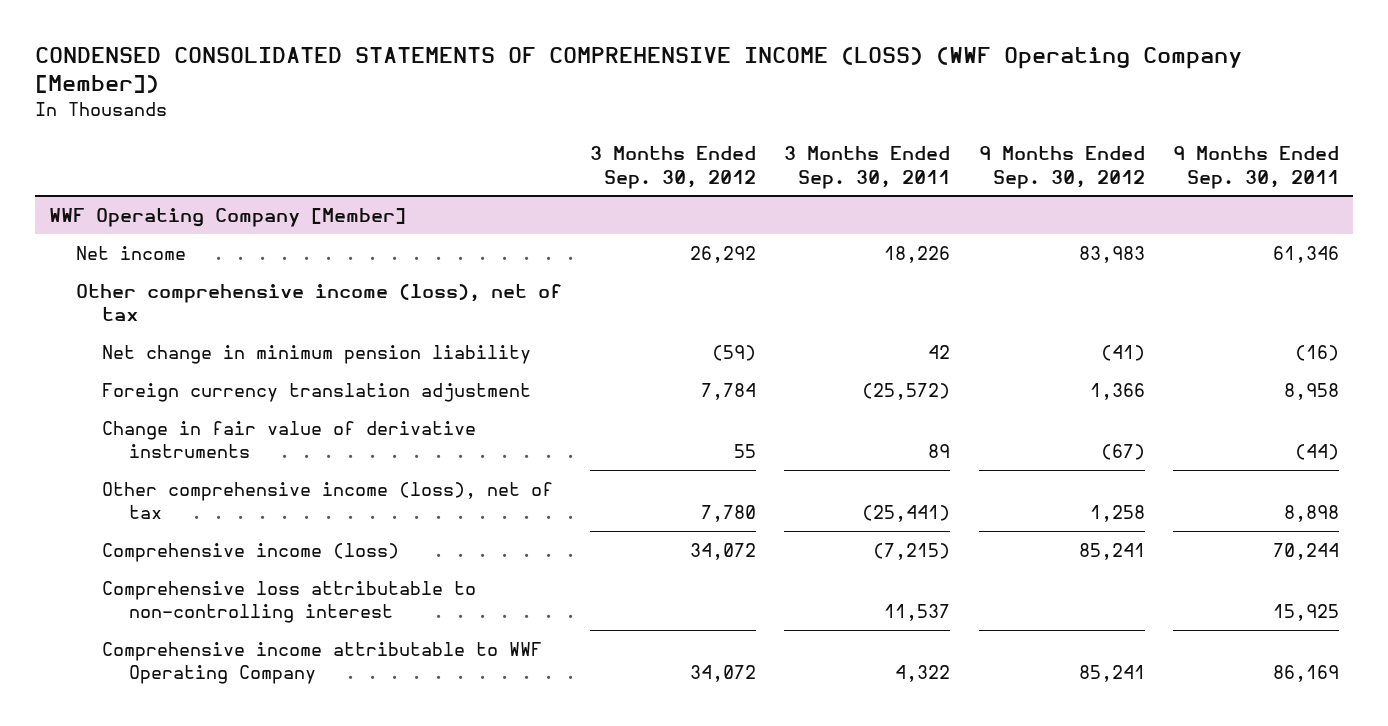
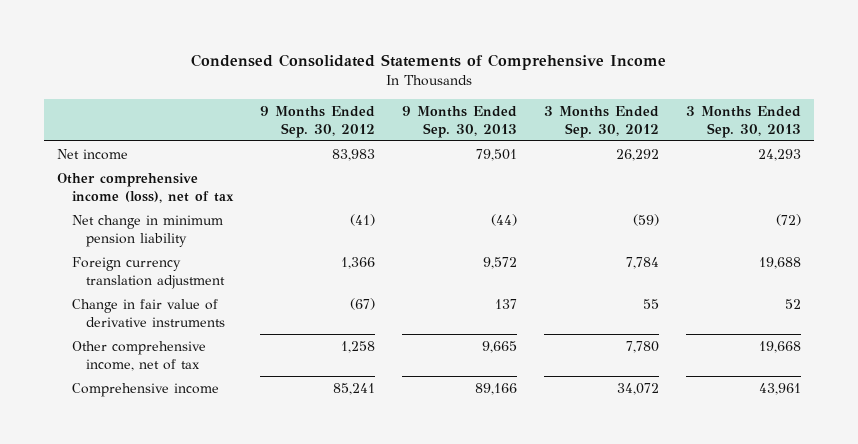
- CONDENSED CONSOLIDATED STATEMENTS OF COMPREHENSIVE INCOME (LOSS) (WWF Operating Company [Member])
+ Condensed Consolidated Statements of Comprehensive Income
- | 3 Months Ended Sep. 30, 2012 | 3 Months Ended Sep. 30, 2011 | 9 Months Ended Sep. 30, 2012 | 9 Months Ended Sep. 30, 2011
+ | 9 Months Ended Sep. 30, 2012 | 9 Months Ended Sep. 30, 2013 | 3 Months Ended Sep. 30, 2012 | 3 Months Ended Sep. 30, 2013
- WWF Operating Company [Member]
- Other comprehensive income (loss), net of tax | 7,780 | (25,441) | 1,258 | 8,898
- Comprehensive income (loss) | 34,072 | (7,215) | 85,241 | 70,244
- Comprehensive loss attributable to non-controlling interest | | 11,537 | | 15,925
- Comprehensive income attributable to WWF Operating Company | 34,072 | 4,322 | 85,241 | 86,169
+ Other comprehensive income, net of tax | 1,258 | 9,665 | 7,780 | 19,668
+ Comprehensive income | 85,241 | 89,166 | 34,072 | 43,961

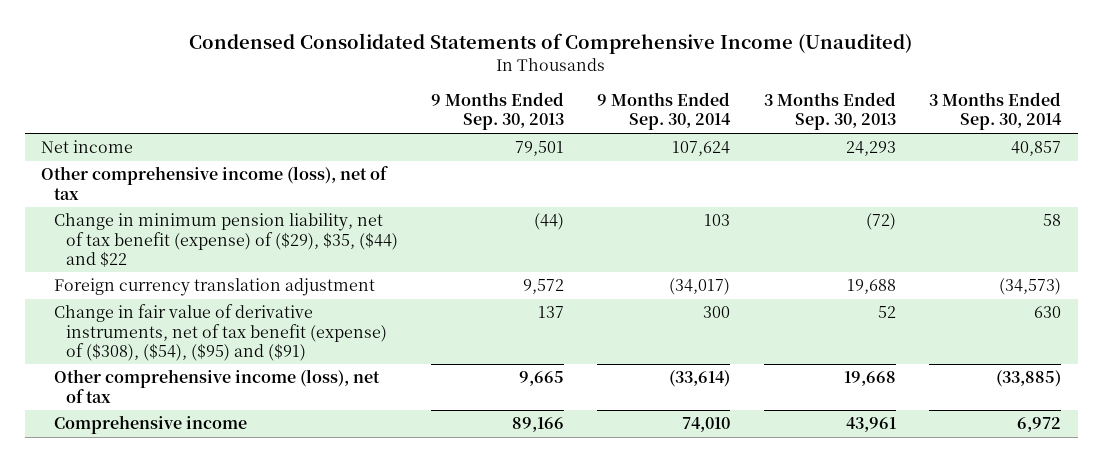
- Condensed Consolidated Statements of Comprehensive Income
+ Condensed Consolidated Statements of Comprehensive Income (Unaudited)
- | 9 Months Ended Sep. 30, 2012 | 9 Months Ended Sep. 30, 2013 | 3 Months Ended Sep. 30, 2012 | 3 Months Ended Sep. 30, 2013
+ | 9 Months Ended Sep. 30, 2013 | 9 Months Ended Sep. 30, 2014 | 3 Months Ended Sep. 30, 2013 | 3 Months Ended Sep. 30, 2014
- Net change in minimum pension liability | (41) | (44) | (59) | (72)
+ Change in minimum pension liability, net of tax benefit (expense) of ($29), $35, ($44) and $22 | (44) | 103 | (72) | 58
- Change in fair value of derivative instruments | (67) | 137 | 55 | 52
- Other comprehensive income, net of tax | 1,258 | 9,665 | 7,780 | 19,668
+ Change in fair value of derivative instruments, net of tax benefit (expense) of ($308), ($54), ($95) and ($91) | 137 | 300 | 52 | 630
+ Other comprehensive income (loss), net of tax | 9,665 | (33,614) | 19,668 | (33,885)

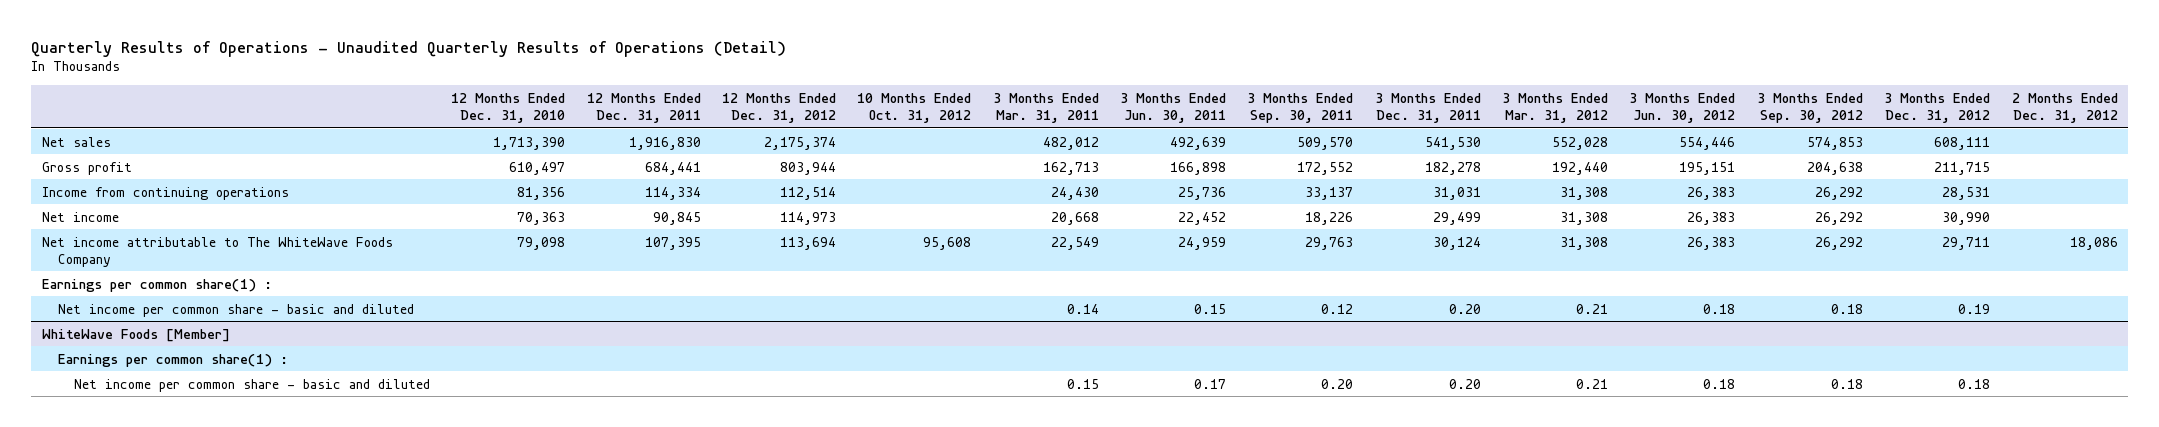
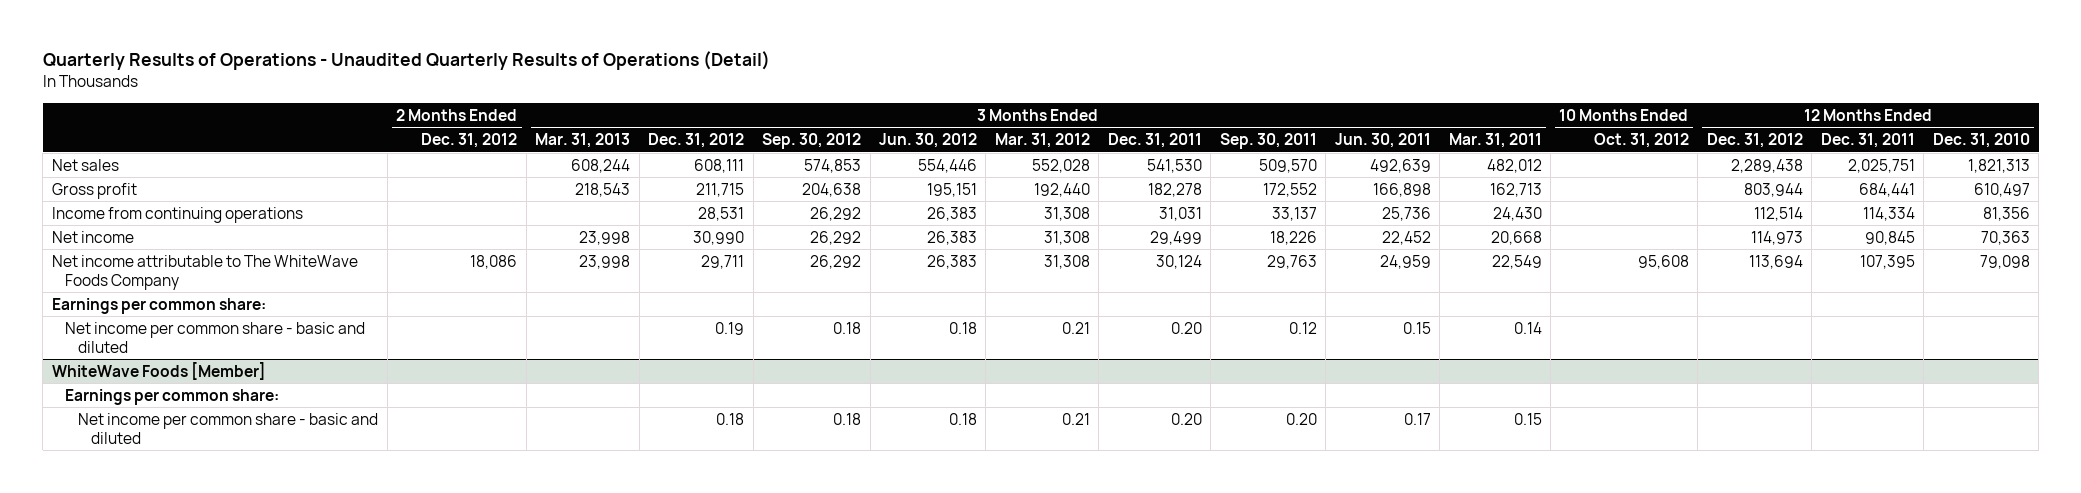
- | 12 Months Ended Dec. 31, 2010 | 12 Months Ended Dec. 31, 2011 | 12 Months Ended Dec. 31, 2012 | 10 Months Ended Oct. 31, 2012 | 3 Months Ended Mar. 31, 2011 | 3 Months Ended Jun. 30, 2011 | 3 Months Ended Sep. 30, 2011 | 3 Months Ended Dec. 31, 2011 | 3 Months Ended Mar. 31, 2012 | 3 Months Ended Jun. 30, 2012 | 3 Months Ended Sep. 30, 2012 | 3 Months Ended Dec. 31, 2012 | 2 Months Ended Dec. 31, 2012
+ | 2 Months Ended Dec. 31, 2012 | 3 Months Ended Mar. 31, 2013 | 3 Months Ended Dec. 31, 2012 | 3 Months Ended Sep. 30, 2012 | 3 Months Ended Jun. 30, 2012 | 3 Months Ended Mar. 31, 2012 | 3 Months Ended Dec. 31, 2011 | 3 Months Ended Sep. 30, 2011 | 3 Months Ended Jun. 30, 2011 | 3 Months Ended Mar. 31, 2011 | 10 Months Ended Oct. 31, 2012 | 12 Months Ended Dec. 31, 2012 | 12 Months Ended Dec. 31, 2011 | 12 Months Ended Dec. 31, 2010
- Net sales | 1,713,390 | 1,916,830 | 2,175,374 | | 482,012 | 492,639 | 509,570 | 541,530 | 552,028 | 554,446 | 574,853 | 608,111 |
+ Net sales | | 608,244 | 608,111 | 574,853 | 554,446 | 552,028 | 541,530 | 509,570 | 492,639 | 482,012 | | 2,289,438 | 2,025,751 | 1,821,313
- Earnings per common share(1) :
+ Earnings per common share:
@ WhiteWave Foods [Member]
- Earnings per common share(1) :
+ Earnings per common share:

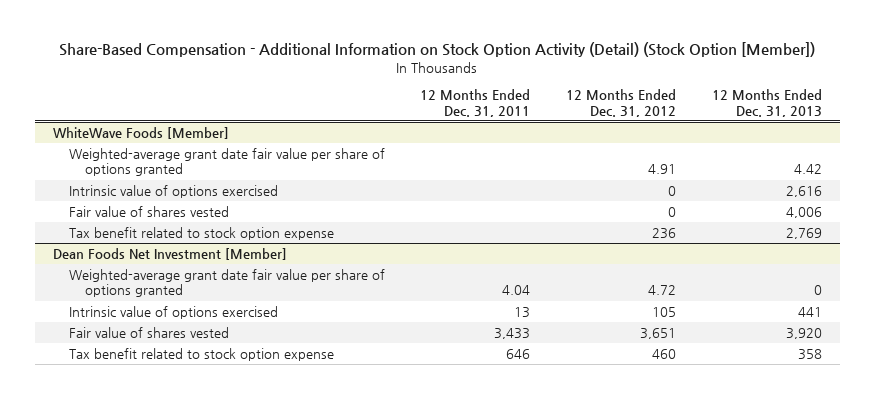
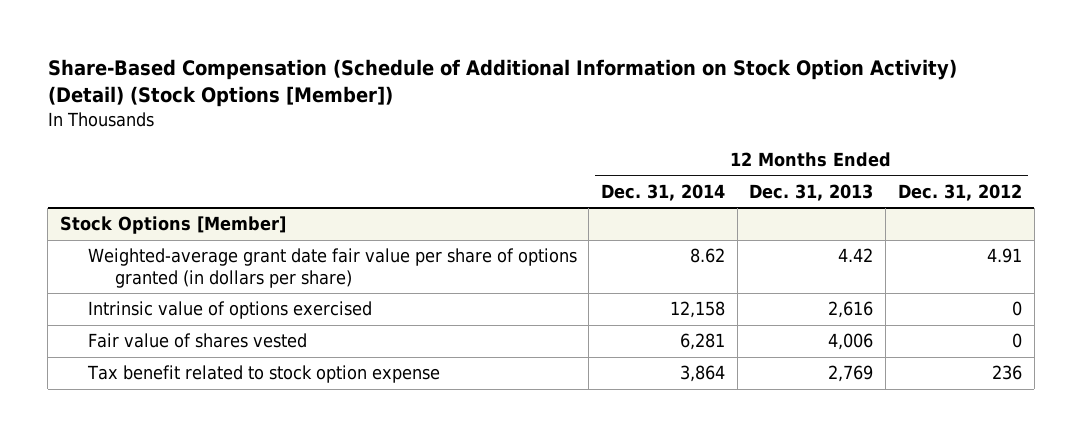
- Share-Based Compensation - Additional Information on Stock Option Activity (Detail) (Stock Option [Member])
+ Share-Based Compensation (Schedule of Additional Information on Stock Option Activity) (Detail) (Stock Options [Member])
- | 12 Months Ended Dec. 31, 2011 | 12 Months Ended Dec. 31, 2012 | 12 Months Ended Dec. 31, 2013
+ | 12 Months Ended Dec. 31, 2014 | 12 Months Ended Dec. 31, 2013 | 12 Months Ended Dec. 31, 2012
- WhiteWave Foods [Member]
- Weighted-average grant date fair value per share of options granted | | 4.91 | 4.42
+ Stock Options [Member]
+ Weighted-average grant date fair value per share of options granted (in dollars per share) | 8.62 | 4.42 | 4.91
- Dean Foods Net Investment [Member]
- Weighted-average grant date fair value per share of options granted | 4.04 | 4.72 | 0
- Intrinsic value of options exercised | 13 | 105 | 441
- Fair value of shares vested | 3,433 | 3,651 | 3,920
- Tax benefit related to stock option expense | 646 | 460 | 358

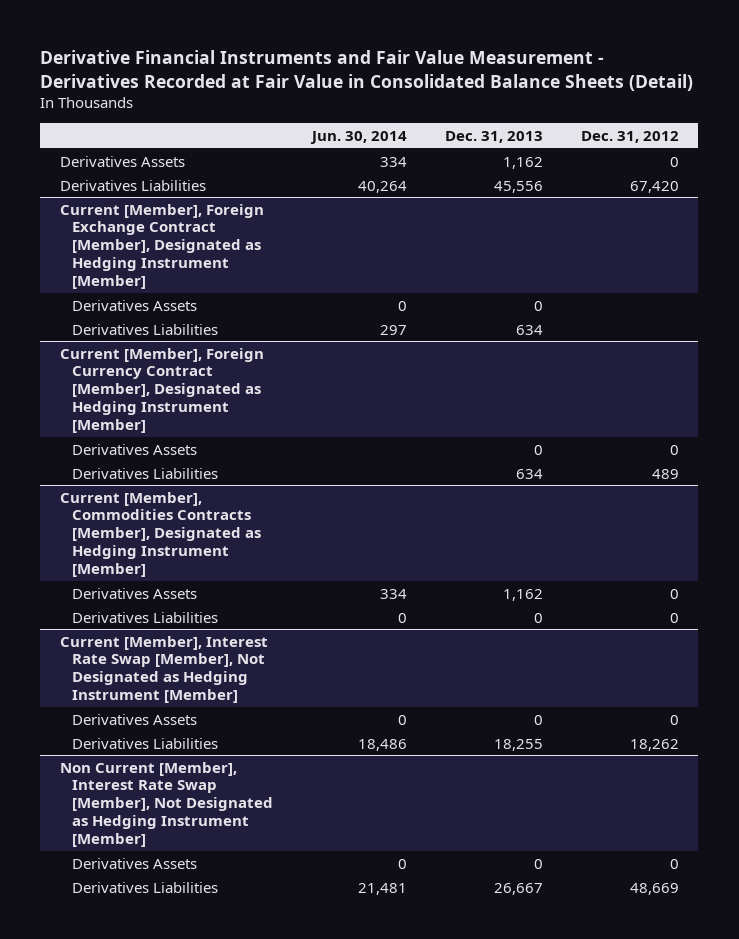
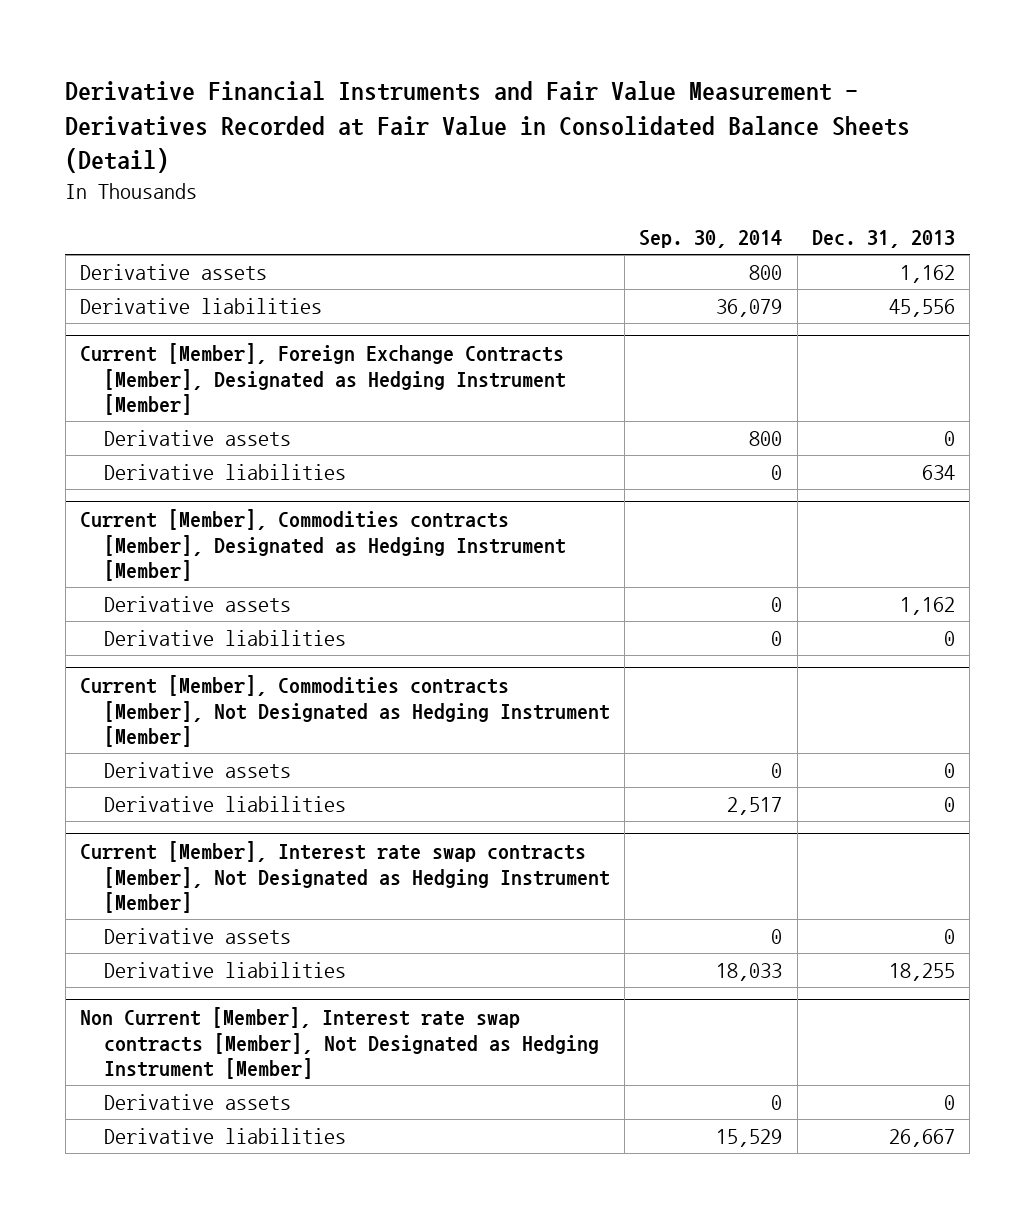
- | Jun. 30, 2014 | Dec. 31, 2013 | Dec. 31, 2012
+ | Sep. 30, 2014 | Dec. 31, 2013
- Derivatives Assets | 334 | 1,162 | 0
- Derivatives Liabilities | 40,264 | 45,556 | 67,420
- Current [Member], Foreign Exchange Contract [Member], Designated as Hedging Instrument [Member]
- Derivatives Assets | 0 | 0 |
- Derivatives Liabilities | 297 | 634 |
- Current [Member], Foreign Currency Contract [Member], Designated as Hedging Instrument [Member]
- Derivatives Assets | | 0 | 0
- Derivatives Liabilities | | 634 | 489
- Current [Member], Commodities Contracts [Member], Designated as Hedging Instrument [Member]
- Derivatives Assets | 334 | 1,162 | 0
- Derivatives Liabilities | 0 | 0 | 0
- Current [Member], Interest Rate Swap [Member], Not Designated as Hedging Instrument [Member]
- Derivatives Assets | 0 | 0 | 0
- Derivatives Liabilities | 18,486 | 18,255 | 18,262
- Non Current [Member], Interest Rate Swap [Member], Not Designated as Hedging Instrument [Member]
- Derivatives Assets | 0 | 0 | 0
- Derivatives Liabilities | 21,481 | 26,667 | 48,669
+ Derivative assets | 800 | 1,162
+ Derivative liabilities | 36,079 | 45,556
+ Current [Member], Foreign Exchange Contracts [Member], Designated as Hedging Instrument [Member]
+ Derivative assets | 800 | 0
+ Derivative liabilities | 0 | 634
+ Current [Member], Commodities contracts [Member], Designated as Hedging Instrument [Member]
+ Derivative assets | 0 | 1,162
+ Derivative liabilities | 0 | 0
+ Current [Member], Commodities contracts [Member], Not Designated as Hedging Instrument [Member]
+ Derivative assets | 0 | 0
+ Derivative liabilities | 2,517 | 0
+ Current [Member], Interest rate swap contracts [Member], Not Designated as Hedging Instrument [Member]
+ Derivative assets | 0 | 0
+ Derivative liabilities | 18,033 | 18,255
+ Non Current [Member], Interest rate swap contracts [Member], Not Designated as Hedging Instrument [Member]
+ Derivative assets | 0 | 0
+ Derivative liabilities | 15,529 | 26,667

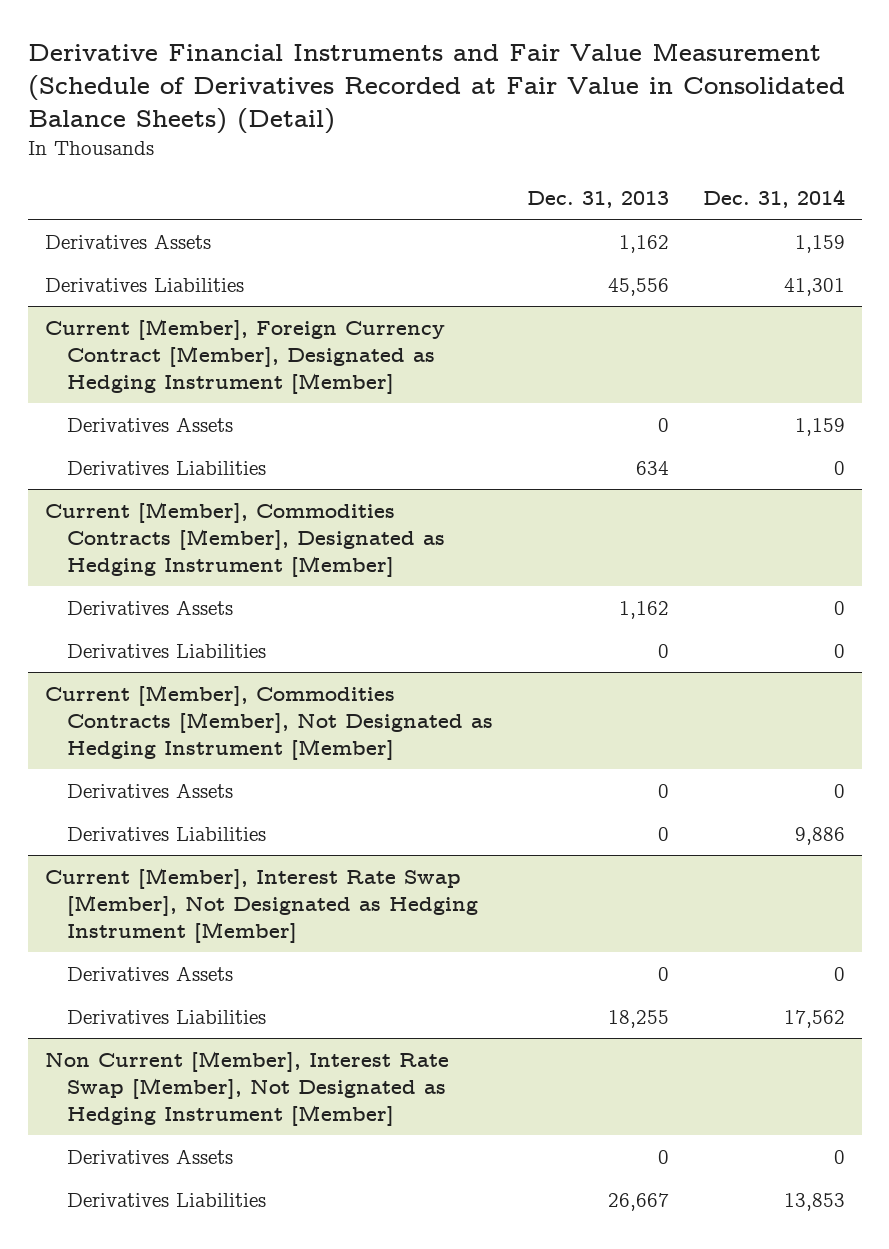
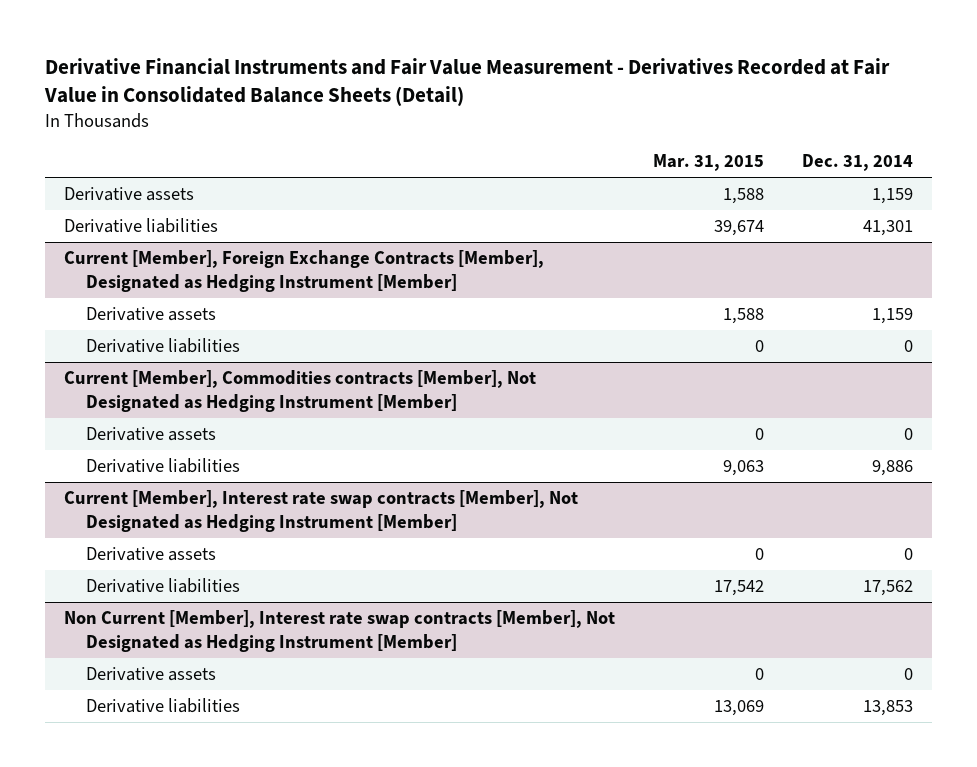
- Derivative Financial Instruments and Fair Value Measurement (Schedule of Derivatives Recorded at Fair Value in Consolidated Balance Sheets) (Detail)
+ Derivative Financial Instruments and Fair Value Measurement - Derivatives Recorded at Fair Value in Consolidated Balance Sheets (Detail)
- | Dec. 31, 2013 | Dec. 31, 2014
+ | Mar. 31, 2015 | Dec. 31, 2014
- Derivatives Assets | 1,162 | 1,159
- Derivatives Liabilities | 45,556 | 41,301
- Current [Member], Foreign Currency Contract [Member], Designated as Hedging Instrument [Member]
- Derivatives Assets | 0 | 1,159
- Derivatives Liabilities | 634 | 0
- Current [Member], Commodities Contracts [Member], Designated as Hedging Instrument [Member]
- Derivatives Assets | 1,162 | 0
- Derivatives Liabilities | 0 | 0
- Current [Member], Commodities Contracts [Member], Not Designated as Hedging Instrument [Member]
- Derivatives Assets | 0 | 0
- Derivatives Liabilities | 0 | 9,886
- Current [Member], Interest Rate Swap [Member], Not Designated as Hedging Instrument [Member]
- Derivatives Assets | 0 | 0
- Derivatives Liabilities | 18,255 | 17,562
- Non Current [Member], Interest Rate Swap [Member], Not Designated as Hedging Instrument [Member]
- Derivatives Assets | 0 | 0
- Derivatives Liabilities | 26,667 | 13,853
+ Derivative assets | 1,588 | 1,159
+ Derivative liabilities | 39,674 | 41,301
+ Current [Member], Foreign Exchange Contracts [Member], Designated as Hedging Instrument [Member]
+ Derivative assets | 1,588 | 1,159
+ Derivative liabilities | 0 | 0
+ Current [Member], Commodities contracts [Member], Not Designated as Hedging Instrument [Member]
+ Derivative assets | 0 | 0
+ Derivative liabilities | 9,063 | 9,886
+ Current [Member], Interest rate swap contracts [Member], Not Designated as Hedging Instrument [Member]
+ Derivative assets | 0 | 0
+ Derivative liabilities | 17,542 | 17,562
+ Non Current [Member], Interest rate swap contracts [Member], Not Designated as Hedging Instrument [Member]
+ Derivative assets | 0 | 0
+ Derivative liabilities | 13,069 | 13,853

